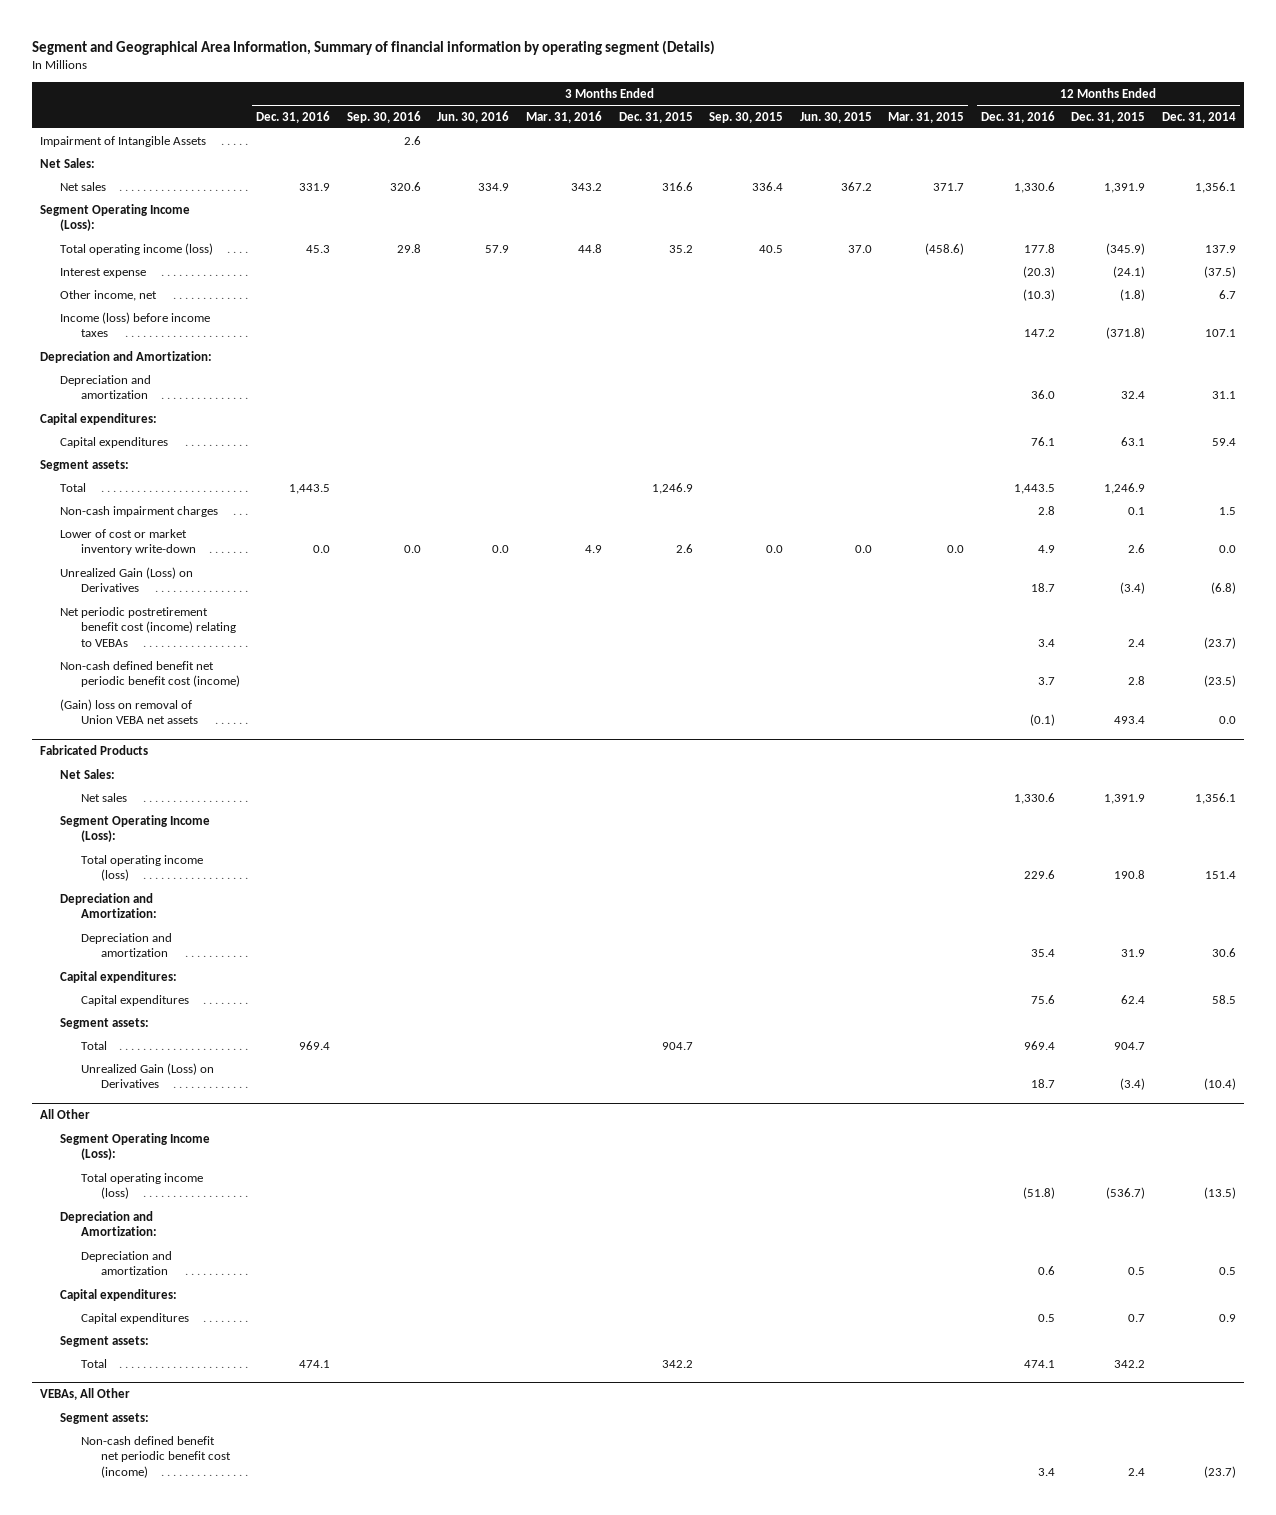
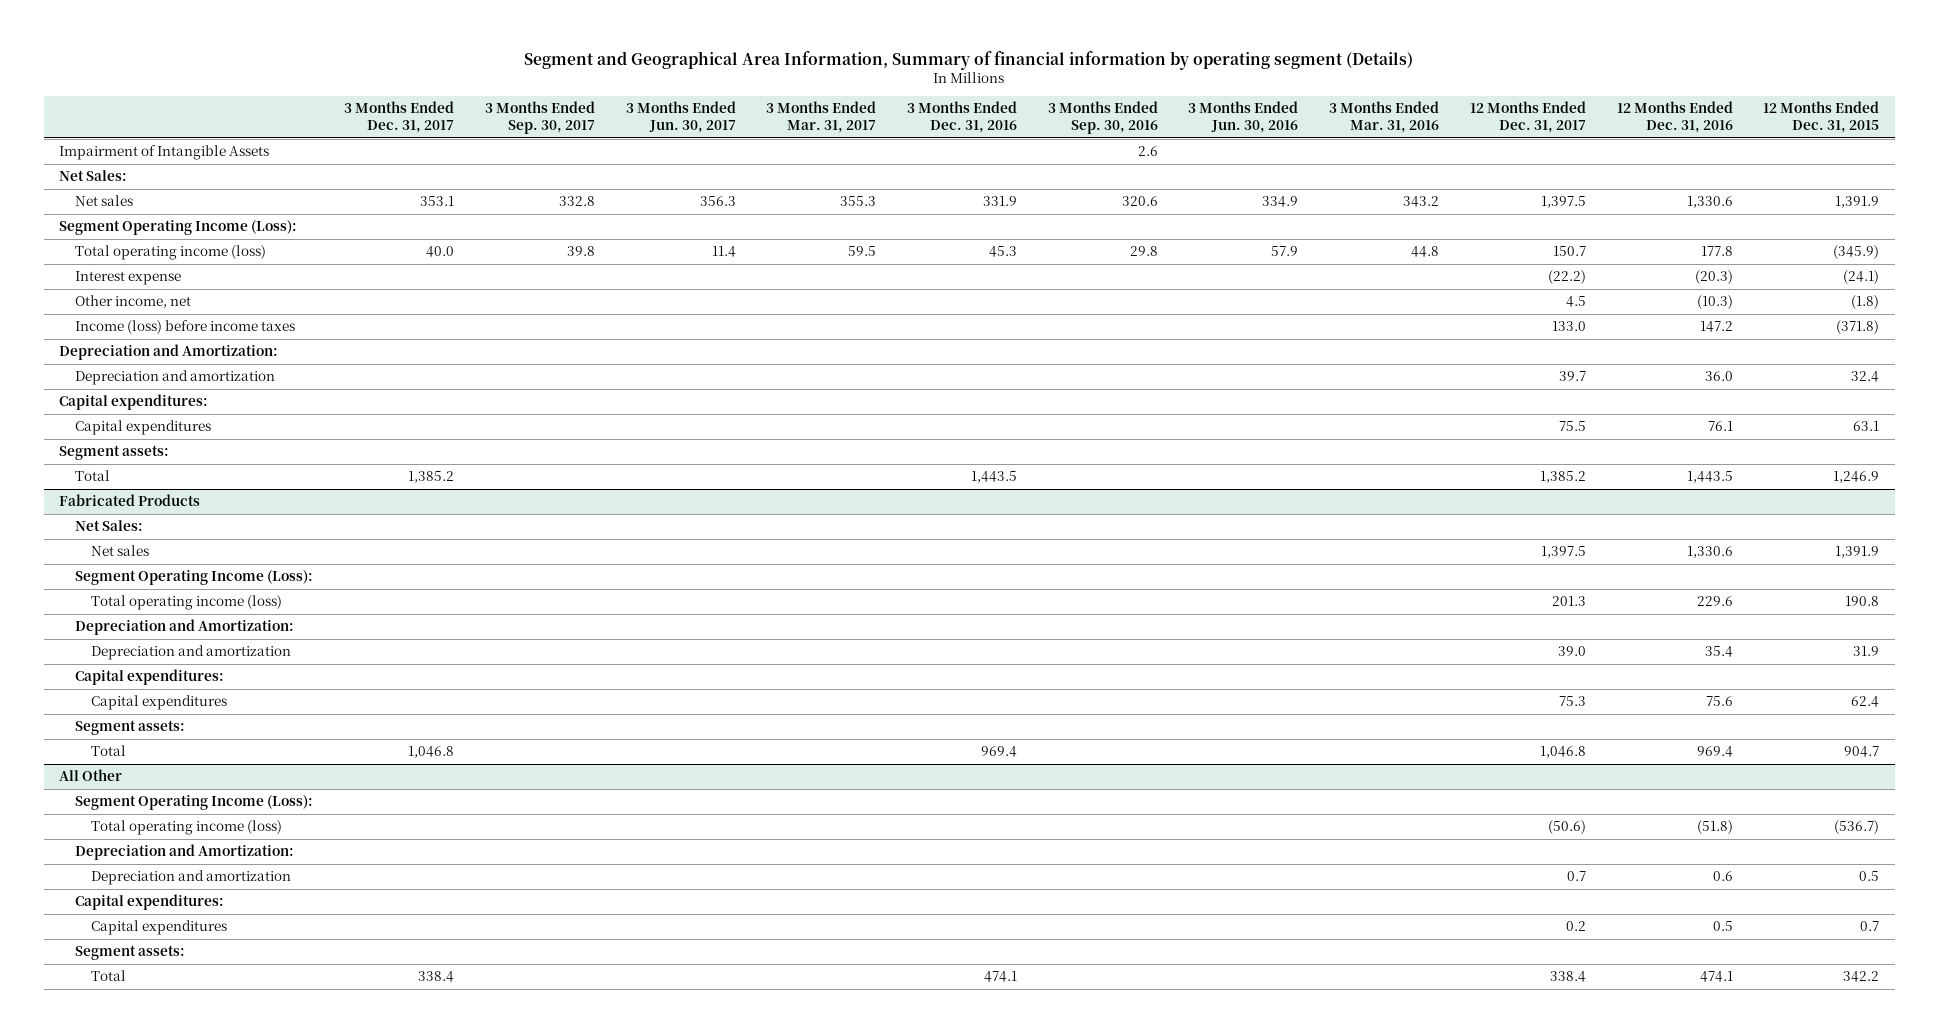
- | 3 Months Ended Dec. 31, 2016 | 3 Months Ended Sep. 30, 2016 | 3 Months Ended Jun. 30, 2016 | 3 Months Ended Mar. 31, 2016 | 3 Months Ended Dec. 31, 2015 | 3 Months Ended Sep. 30, 2015 | 3 Months Ended Jun. 30, 2015 | 3 Months Ended Mar. 31, 2015 | 12 Months Ended Dec. 31, 2016 | 12 Months Ended Dec. 31, 2015 | 12 Months Ended Dec. 31, 2014
+ | 3 Months Ended Dec. 31, 2017 | 3 Months Ended Sep. 30, 2017 | 3 Months Ended Jun. 30, 2017 | 3 Months Ended Mar. 31, 2017 | 3 Months Ended Dec. 31, 2016 | 3 Months Ended Sep. 30, 2016 | 3 Months Ended Jun. 30, 2016 | 3 Months Ended Mar. 31, 2016 | 12 Months Ended Dec. 31, 2017 | 12 Months Ended Dec. 31, 2016 | 12 Months Ended Dec. 31, 2015
- Non-cash impairment charges | | | | | | | | | 2.8 | 0.1 | 1.5
- Lower of cost or market inventory write-down | 0.0 | 0.0 | 0.0 | 4.9 | 2.6 | 0.0 | 0.0 | 0.0 | 4.9 | 2.6 | 0.0
- Unrealized Gain (Loss) on Derivatives | | | | | | | | | 18.7 | (3.4) | (6.8)
- Net periodic postretirement benefit cost (income) relating to VEBAs | | | | | | | | | 3.4 | 2.4 | (23.7)
- Non-cash defined benefit net periodic benefit cost (income) | | | | | | | | | 3.7 | 2.8 | (23.5)
- (Gain) loss on removal of Union VEBA net assets | | | | | | | | | (0.1) | 493.4 | 0.0
@ Fabricated Products
- Unrealized Gain (Loss) on Derivatives | | | | | | | | | 18.7 | (3.4) | (10.4)
- VEBAs, All Other
- Segment assets:
- Non-cash defined benefit net periodic benefit cost (income) | | | | | | | | | 3.4 | 2.4 | (23.7)

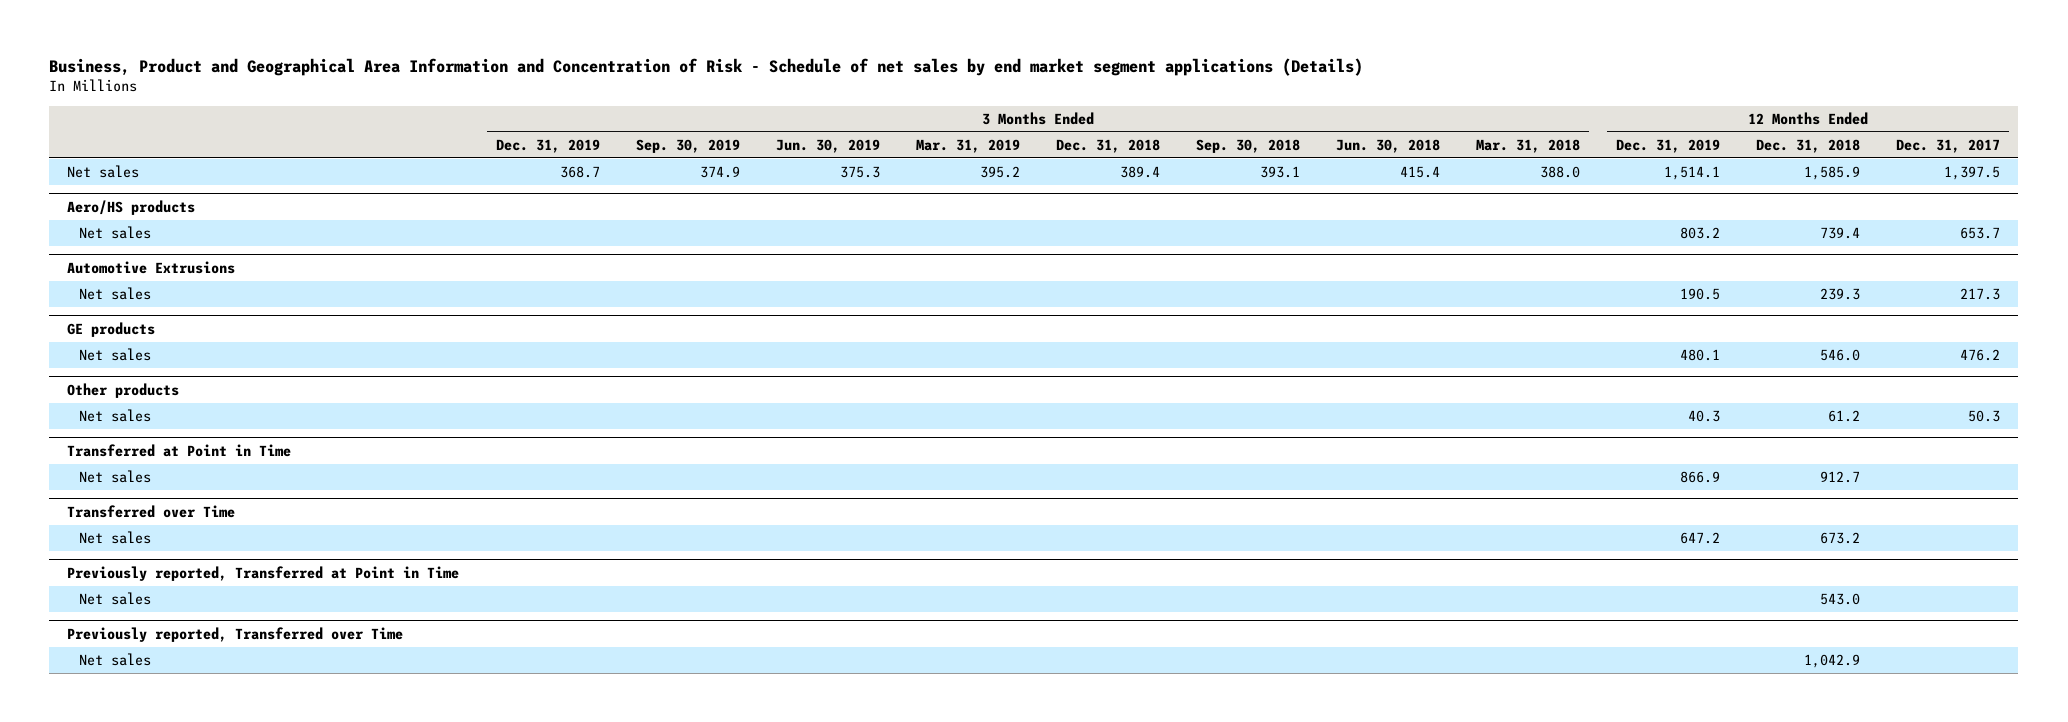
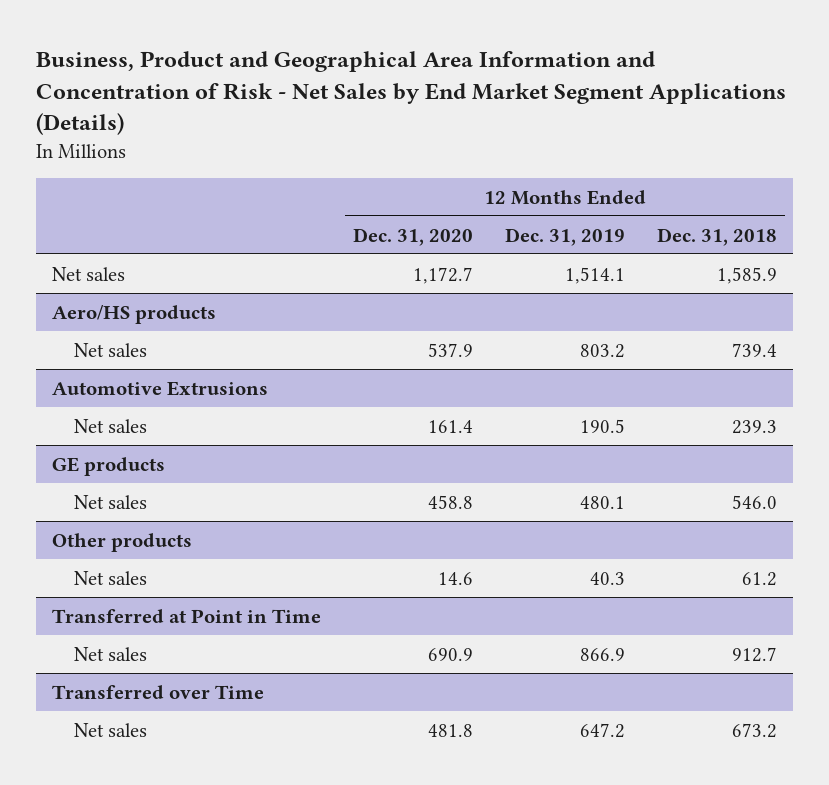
- Business, Product and Geographical Area Information and Concentration of Risk - Schedule of net sales by end market segment applications (Details)
+ Business, Product and Geographical Area Information and Concentration of Risk - Net Sales by End Market Segment Applications (Details)
- | 3 Months Ended Dec. 31, 2019 | 3 Months Ended Sep. 30, 2019 | 3 Months Ended Jun. 30, 2019 | 3 Months Ended Mar. 31, 2019 | 3 Months Ended Dec. 31, 2018 | 3 Months Ended Sep. 30, 2018 | 3 Months Ended Jun. 30, 2018 | 3 Months Ended Mar. 31, 2018 | 12 Months Ended Dec. 31, 2019 | 12 Months Ended Dec. 31, 2018 | 12 Months Ended Dec. 31, 2017
+ | 12 Months Ended Dec. 31, 2020 | 12 Months Ended Dec. 31, 2019 | 12 Months Ended Dec. 31, 2018
- Previously reported, Transferred at Point in Time
- Net sales | | | | | | | | | | 543.0 |
- Previously reported, Transferred over Time
- Net sales | | | | | | | | | | 1,042.9 |

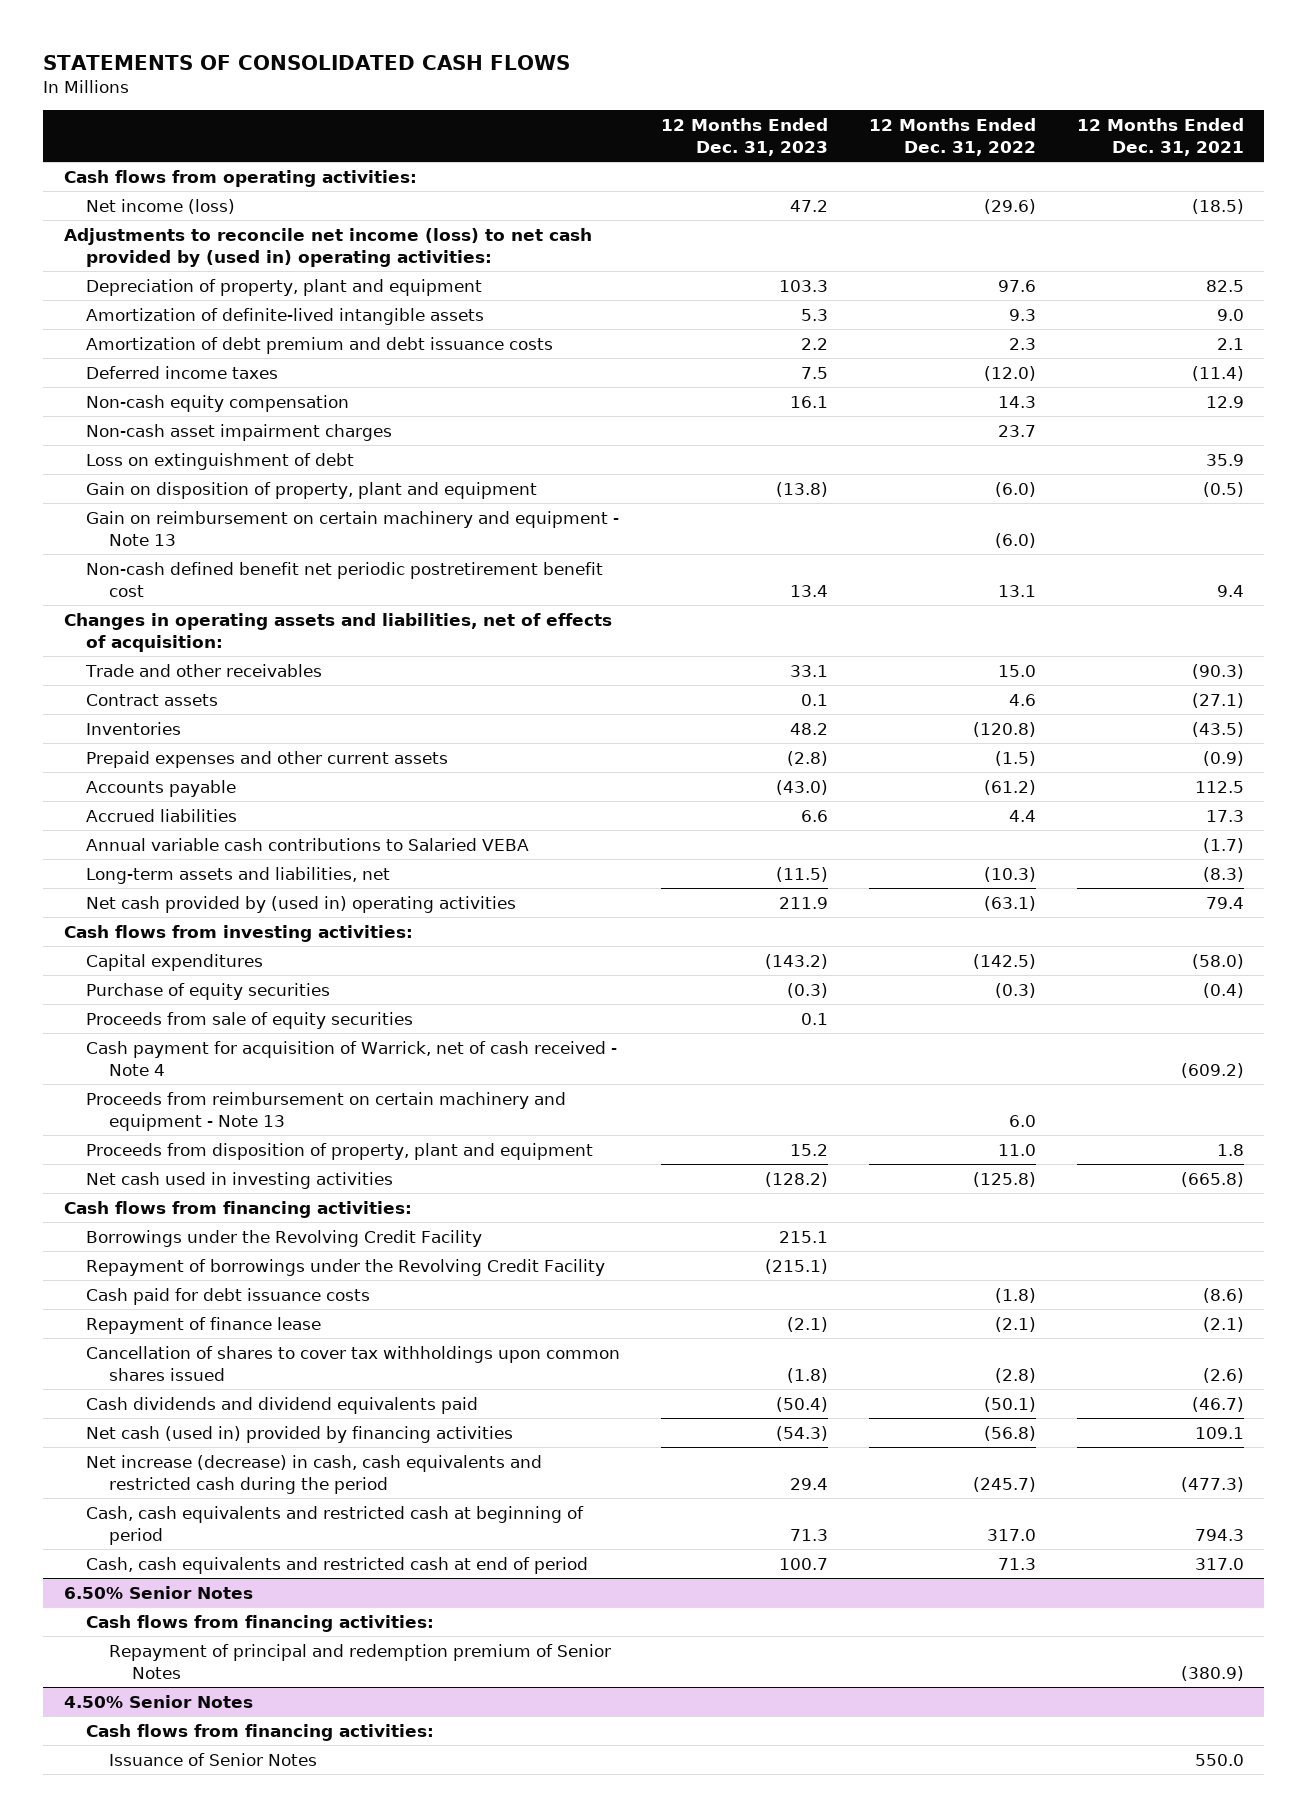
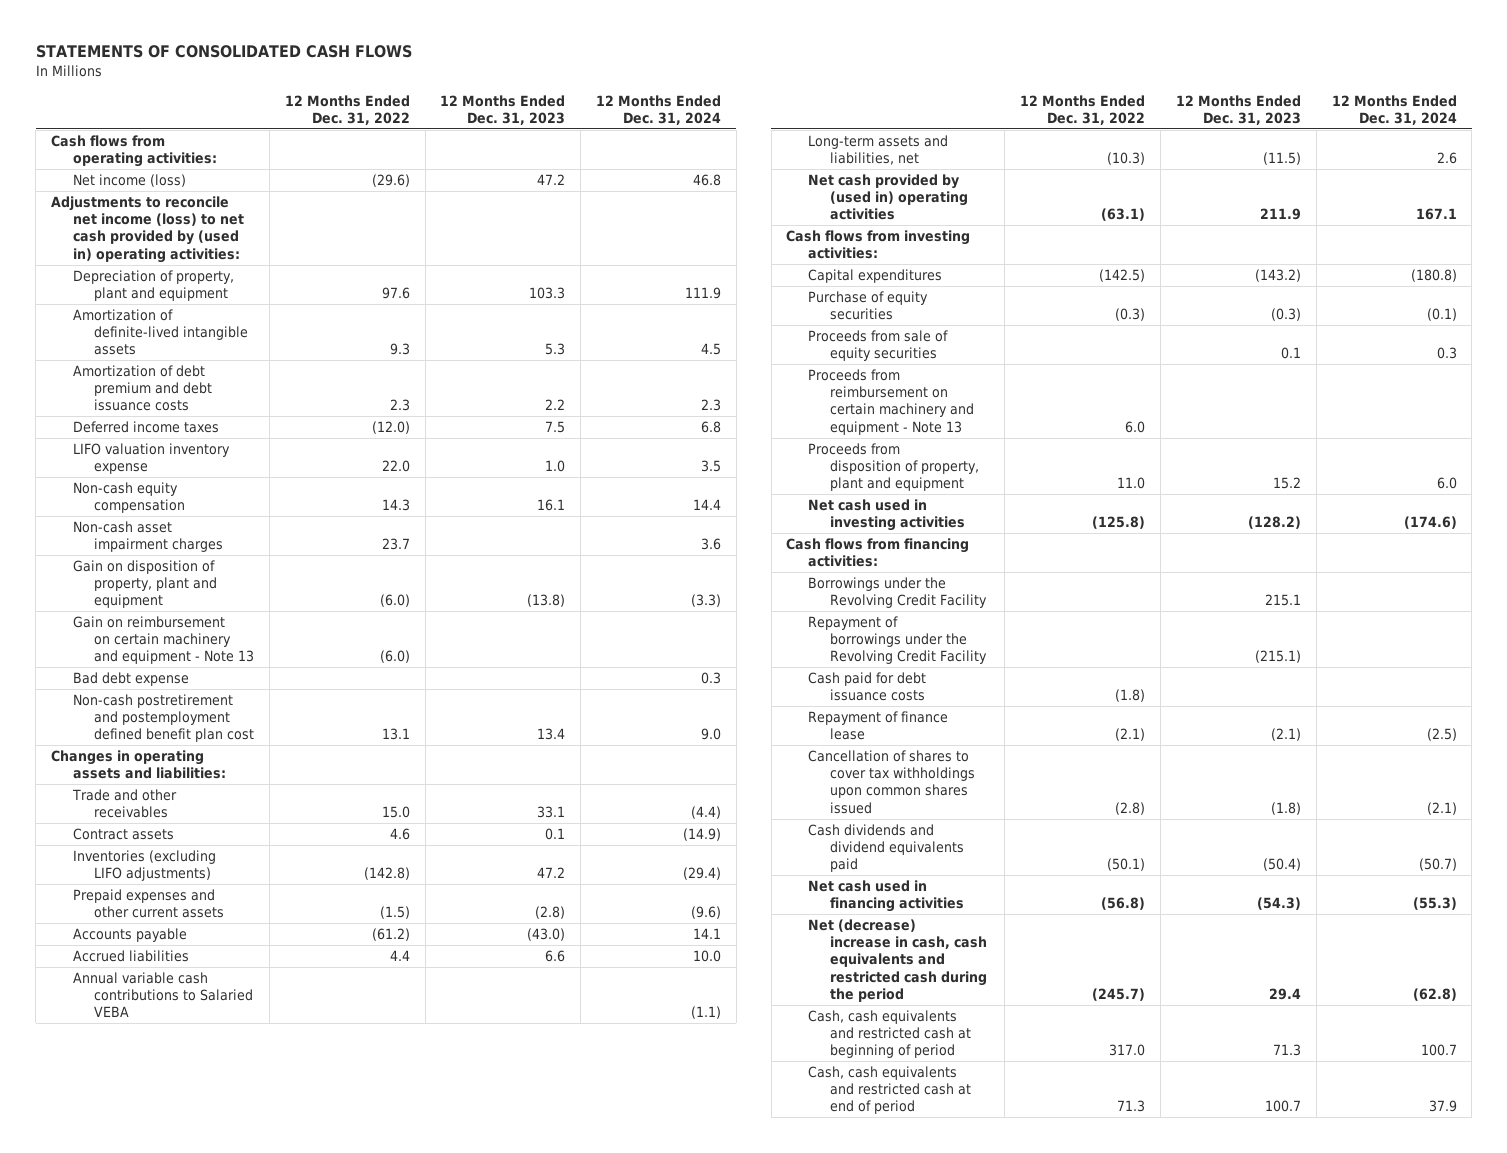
- | 12 Months Ended Dec. 31, 2023 | 12 Months Ended Dec. 31, 2022 | 12 Months Ended Dec. 31, 2021
+ | 12 Months Ended Dec. 31, 2022 | 12 Months Ended Dec. 31, 2023 | 12 Months Ended Dec. 31, 2024
+ LIFO valuation inventory expense | 22.0 | 1.0 | 3.5
- Loss on extinguishment of debt | | | 35.9
- Non-cash defined benefit net periodic postretirement benefit cost | 13.4 | 13.1 | 9.4
- Changes in operating assets and liabilities, net of effects of acquisition:
+ Bad debt expense | | | 0.3
+ Non-cash postretirement and postemployment defined benefit plan cost | 13.1 | 13.4 | 9.0
+ Changes in operating assets and liabilities:
- Inventories | 48.2 | (120.8) | (43.5)
+ Inventories (excluding LIFO adjustments) | (142.8) | 47.2 | (29.4)
- Cash payment for acquisition of Warrick, net of cash received - Note 4 | | | (609.2)
- Net cash (used in) provided by financing activities | (54.3) | (56.8) | 109.1
- Net increase (decrease) in cash, cash equivalents and restricted cash during the period | 29.4 | (245.7) | (477.3)
+ Net cash used in financing activities | (56.8) | (54.3) | (55.3)
+ Net (decrease) increase in cash, cash equivalents and restricted cash during the period | (245.7) | 29.4 | (62.8)
- 6.50% Senior Notes
- Cash flows from financing activities:
- Repayment of principal and redemption premium of Senior Notes | | | (380.9)
- 4.50% Senior Notes
- Cash flows from financing activities:
- Issuance of Senior Notes | | | 550.0

